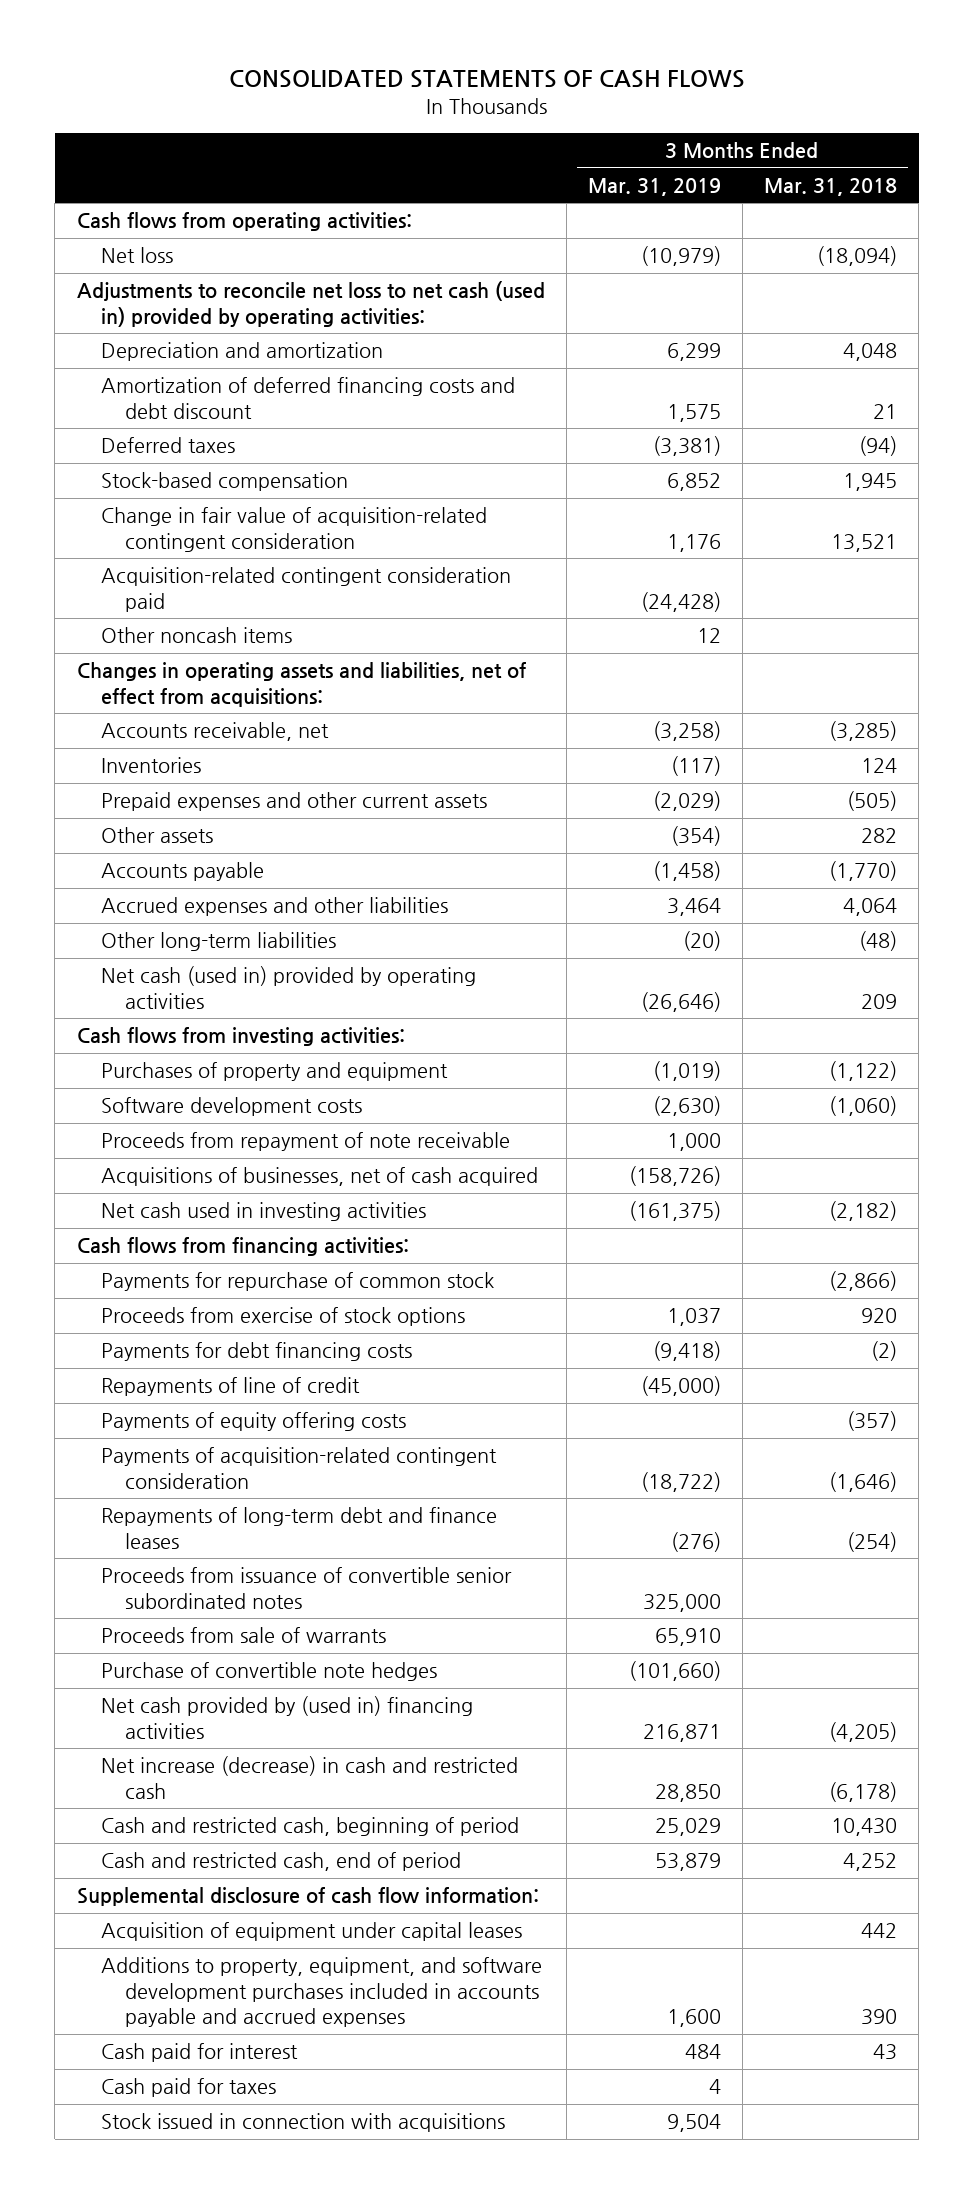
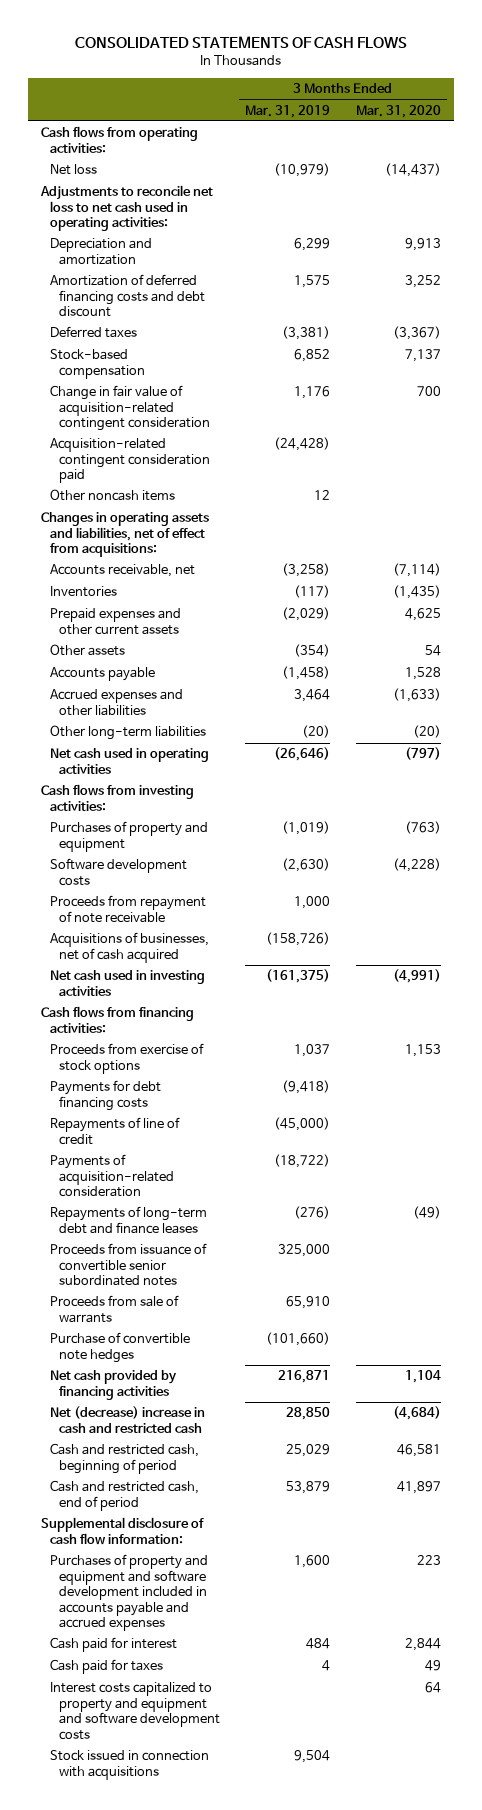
- | 3 Months Ended Mar. 31, 2019 | 3 Months Ended Mar. 31, 2018
+ | 3 Months Ended Mar. 31, 2019 | 3 Months Ended Mar. 31, 2020
- Adjustments to reconcile net loss to net cash (used in) provided by operating activities:
+ Adjustments to reconcile net loss to net cash used in operating activities:
- Net cash (used in) provided by operating activities | (26,646) | 209
+ Net cash used in operating activities | (26,646) | (797)
- Payments for repurchase of common stock | | (2,866)
- Payments of equity offering costs | | (357)
- Payments of acquisition-related contingent consideration | (18,722) | (1,646)
+ Payments of acquisition-related consideration | (18,722) |
- Net cash provided by (used in) financing activities | 216,871 | (4,205)
- Net increase (decrease) in cash and restricted cash | 28,850 | (6,178)
+ Net cash provided by financing activities | 216,871 | 1,104
+ Net (decrease) increase in cash and restricted cash | 28,850 | (4,684)
- Acquisition of equipment under capital leases | | 442
- Additions to property, equipment, and software development purchases included in accounts payable and accrued expenses | 1,600 | 390
+ Purchases of property and equipment and software development included in accounts payable and accrued expenses | 1,600 | 223
+ Interest costs capitalized to property and equipment and software development costs | | 64

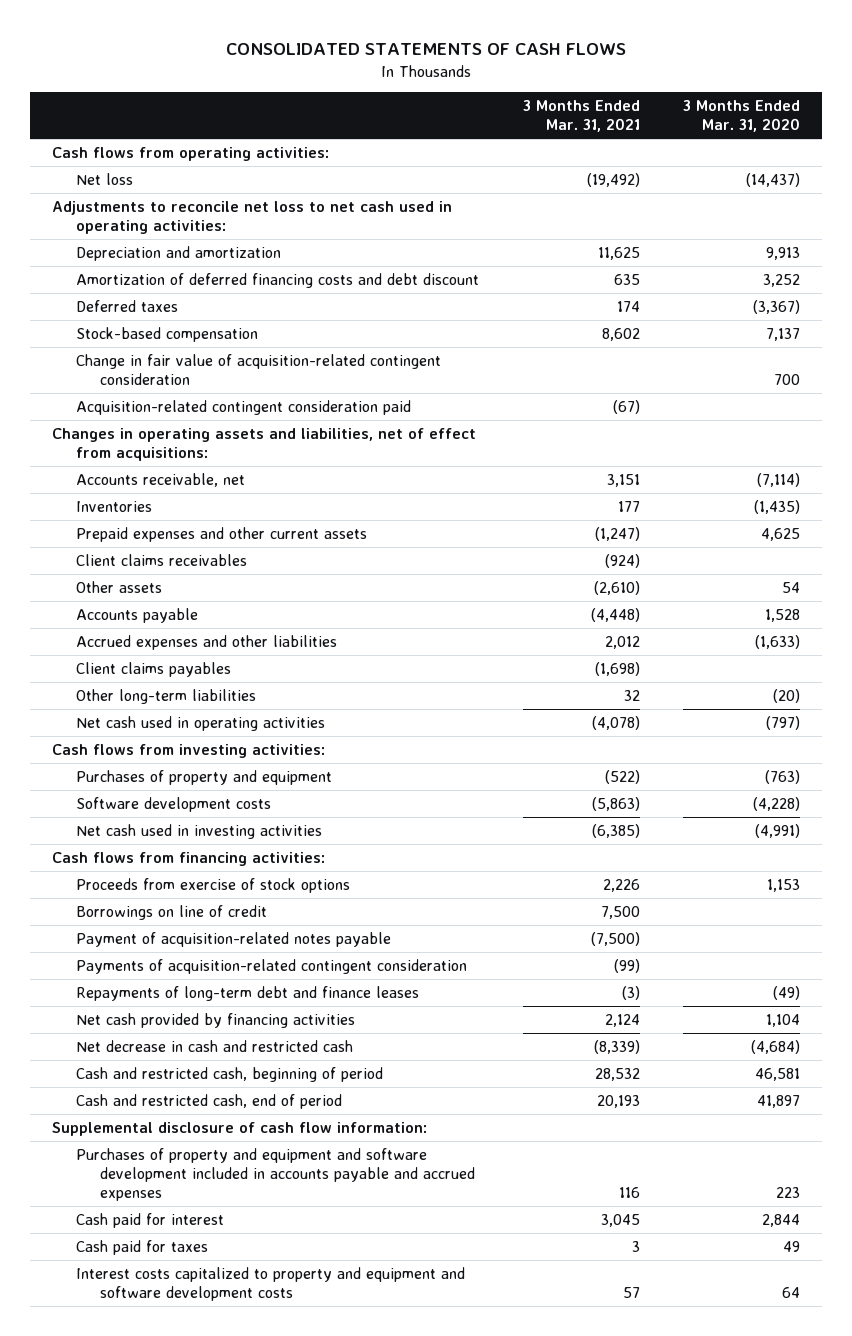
- | 3 Months Ended Mar. 31, 2019 | 3 Months Ended Mar. 31, 2020
+ | 3 Months Ended Mar. 31, 2021 | 3 Months Ended Mar. 31, 2020
- Other noncash items | 12 |
+ Client claims receivables | (924) |
+ Client claims payables | (1,698) |
- Proceeds from repayment of note receivable | 1,000 |
- Acquisitions of businesses, net of cash acquired | (158,726) |
- Payments for debt financing costs | (9,418) |
- Repayments of line of credit | (45,000) |
- Payments of acquisition-related consideration | (18,722) |
+ Borrowings on line of credit | 7,500 |
+ Payment of acquisition-related notes payable | (7,500) |
+ Payments of acquisition-related contingent consideration | (99) |
- Proceeds from issuance of convertible senior subordinated notes | 325,000 |
- Proceeds from sale of warrants | 65,910 |
- Purchase of convertible note hedges | (101,660) |
- Net (decrease) increase in cash and restricted cash | 28,850 | (4,684)
+ Net decrease in cash and restricted cash | (8,339) | (4,684)
- Stock issued in connection with acquisitions | 9,504 |

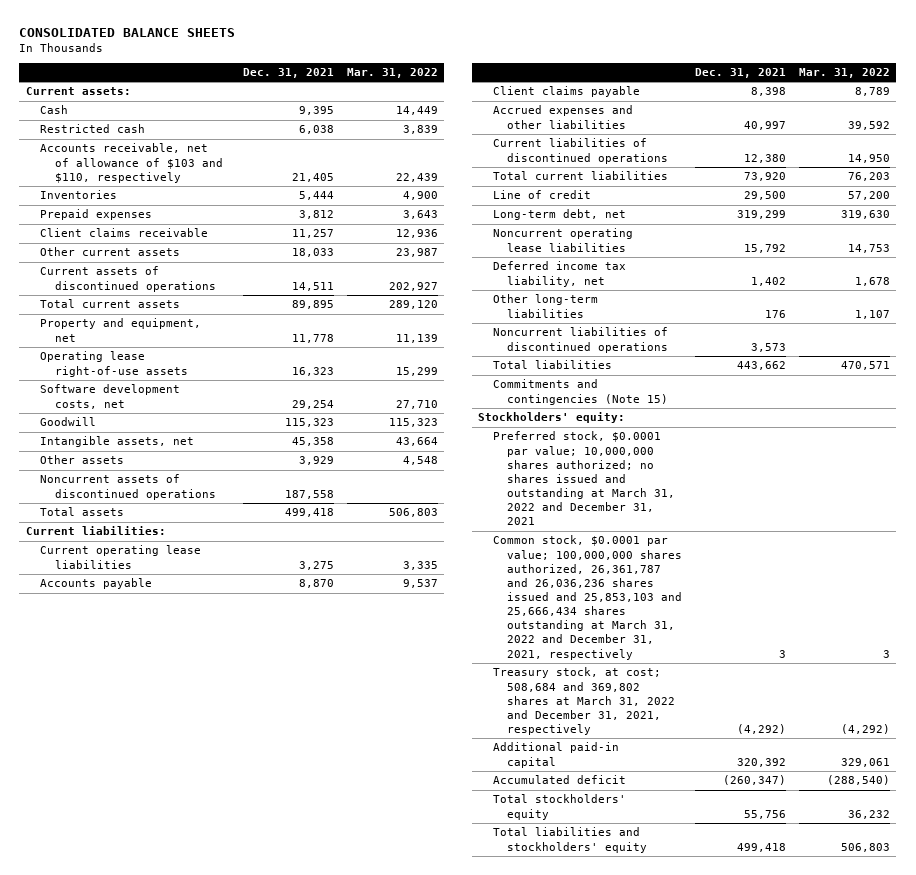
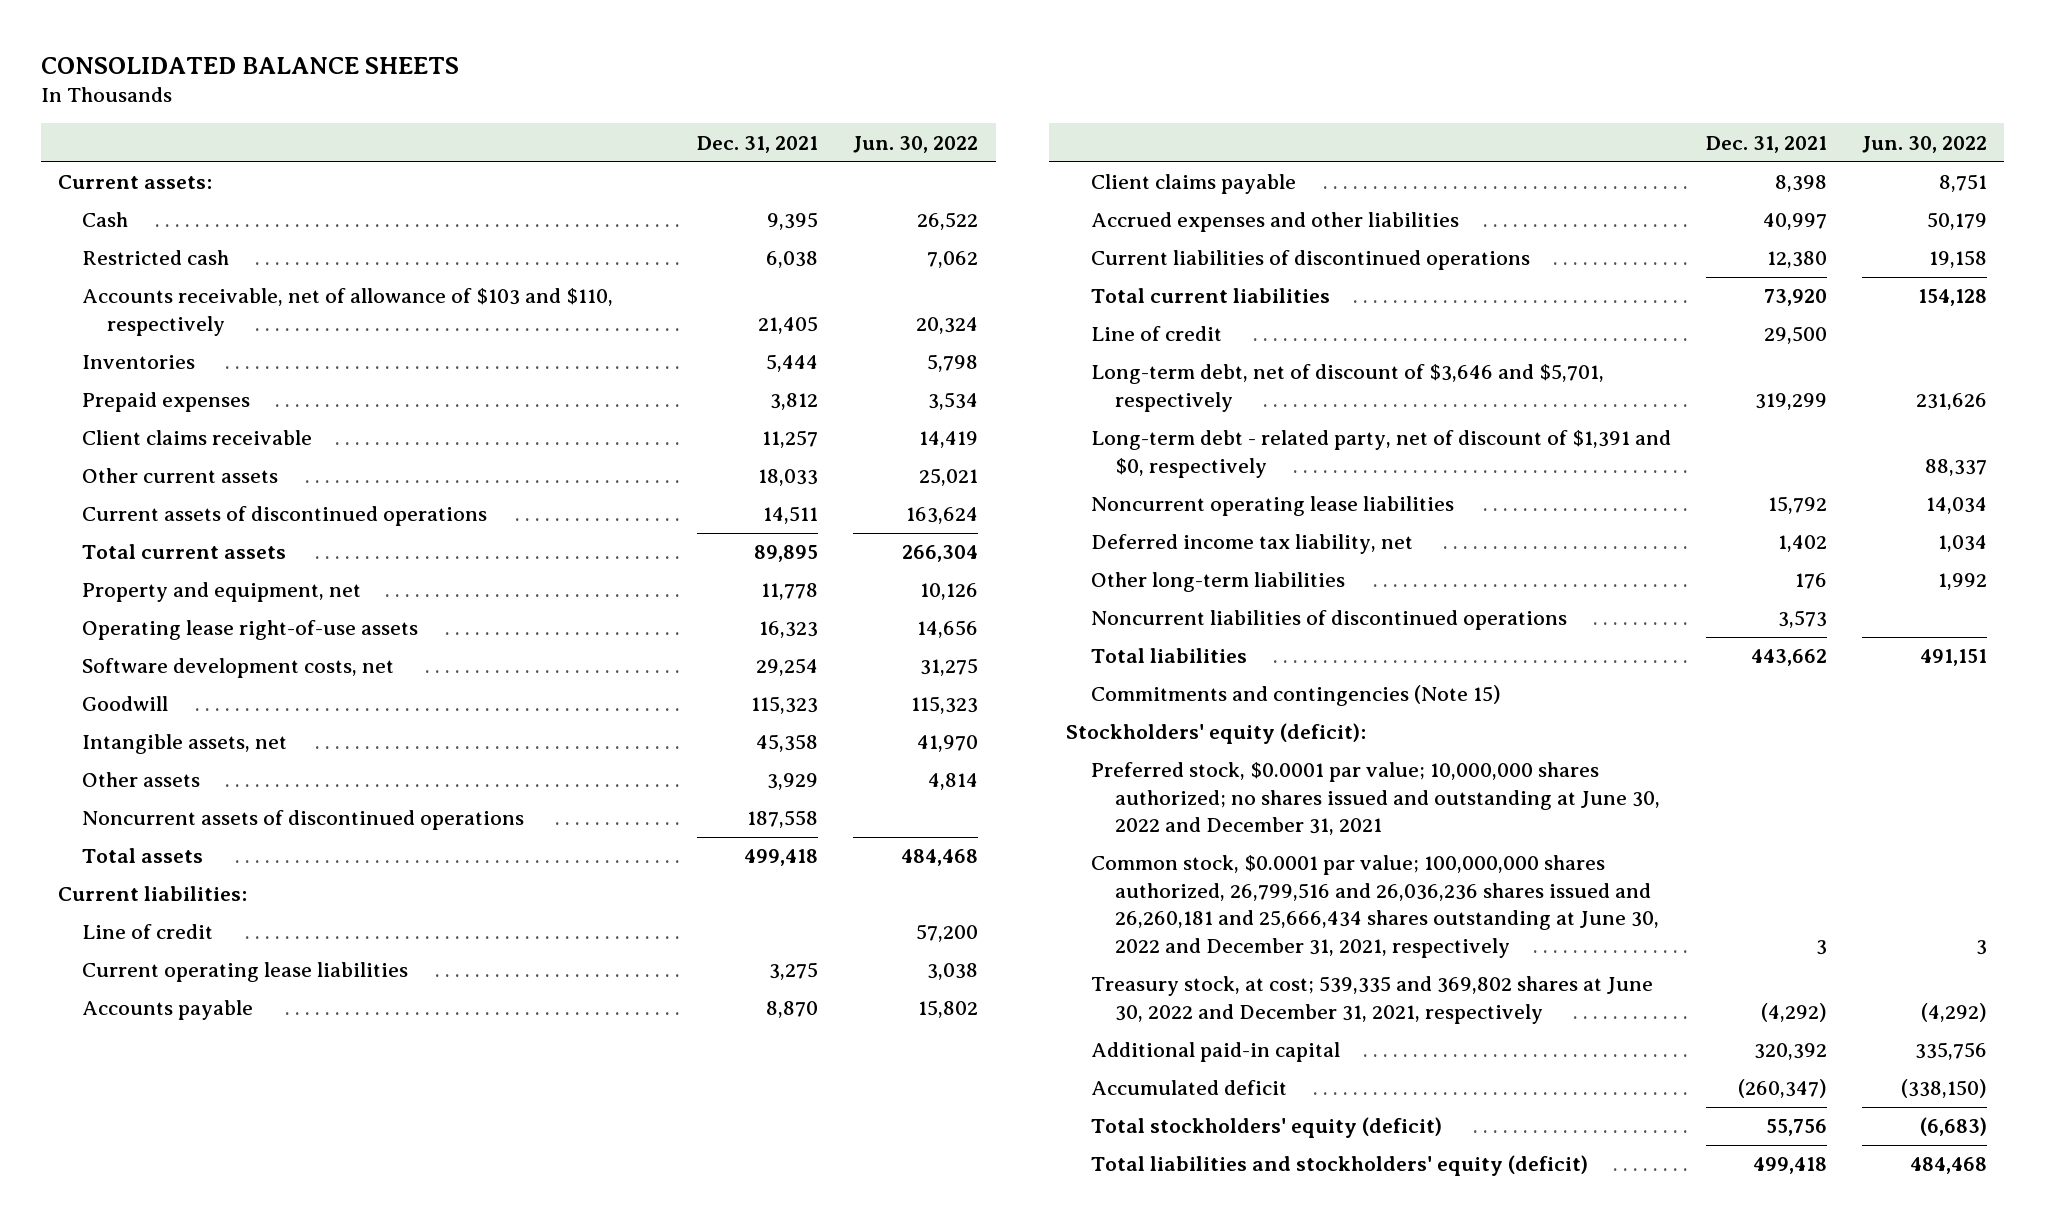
- | Dec. 31, 2021 | Mar. 31, 2022
+ | Dec. 31, 2021 | Jun. 30, 2022
+ Line of credit | | 57,200
- Long-term debt, net | 319,299 | 319,630
+ Long-term debt, net of discount of $3,646 and $5,701, respectively | 319,299 | 231,626
+ Long-term debt - related party, net of discount of $1,391 and $0, respectively | | 88,337
- Stockholders' equity:
- Preferred stock, $0.0001 par value; 10,000,000 shares authorized; no shares issued and outstanding at March 31, 2022 and December 31, 2021
- Common stock, $0.0001 par value; 100,000,000 shares authorized, 26,361,787 and 26,036,236 shares issued and 25,853,103 and 25,666,434 shares outstanding at March 31, 2022 and December 31, 2021, respectively | 3 | 3
- Treasury stock, at cost; 508,684 and 369,802 shares at March 31, 2022 and December 31, 2021, respectively | (4,292) | (4,292)
+ Stockholders' equity (deficit):
+ Preferred stock, $0.0001 par value; 10,000,000 shares authorized; no shares issued and outstanding at June 30, 2022 and December 31, 2021
+ Common stock, $0.0001 par value; 100,000,000 shares authorized, 26,799,516 and 26,036,236 shares issued and 26,260,181 and 25,666,434 shares outstanding at June 30, 2022 and December 31, 2021, respectively | 3 | 3
+ Treasury stock, at cost; 539,335 and 369,802 shares at June 30, 2022 and December 31, 2021, respectively | (4,292) | (4,292)
- Total stockholders' equity | 55,756 | 36,232
- Total liabilities and stockholders' equity | 499,418 | 506,803
+ Total stockholders' equity (deficit) | 55,756 | (6,683)
+ Total liabilities and stockholders' equity (deficit) | 499,418 | 484,468

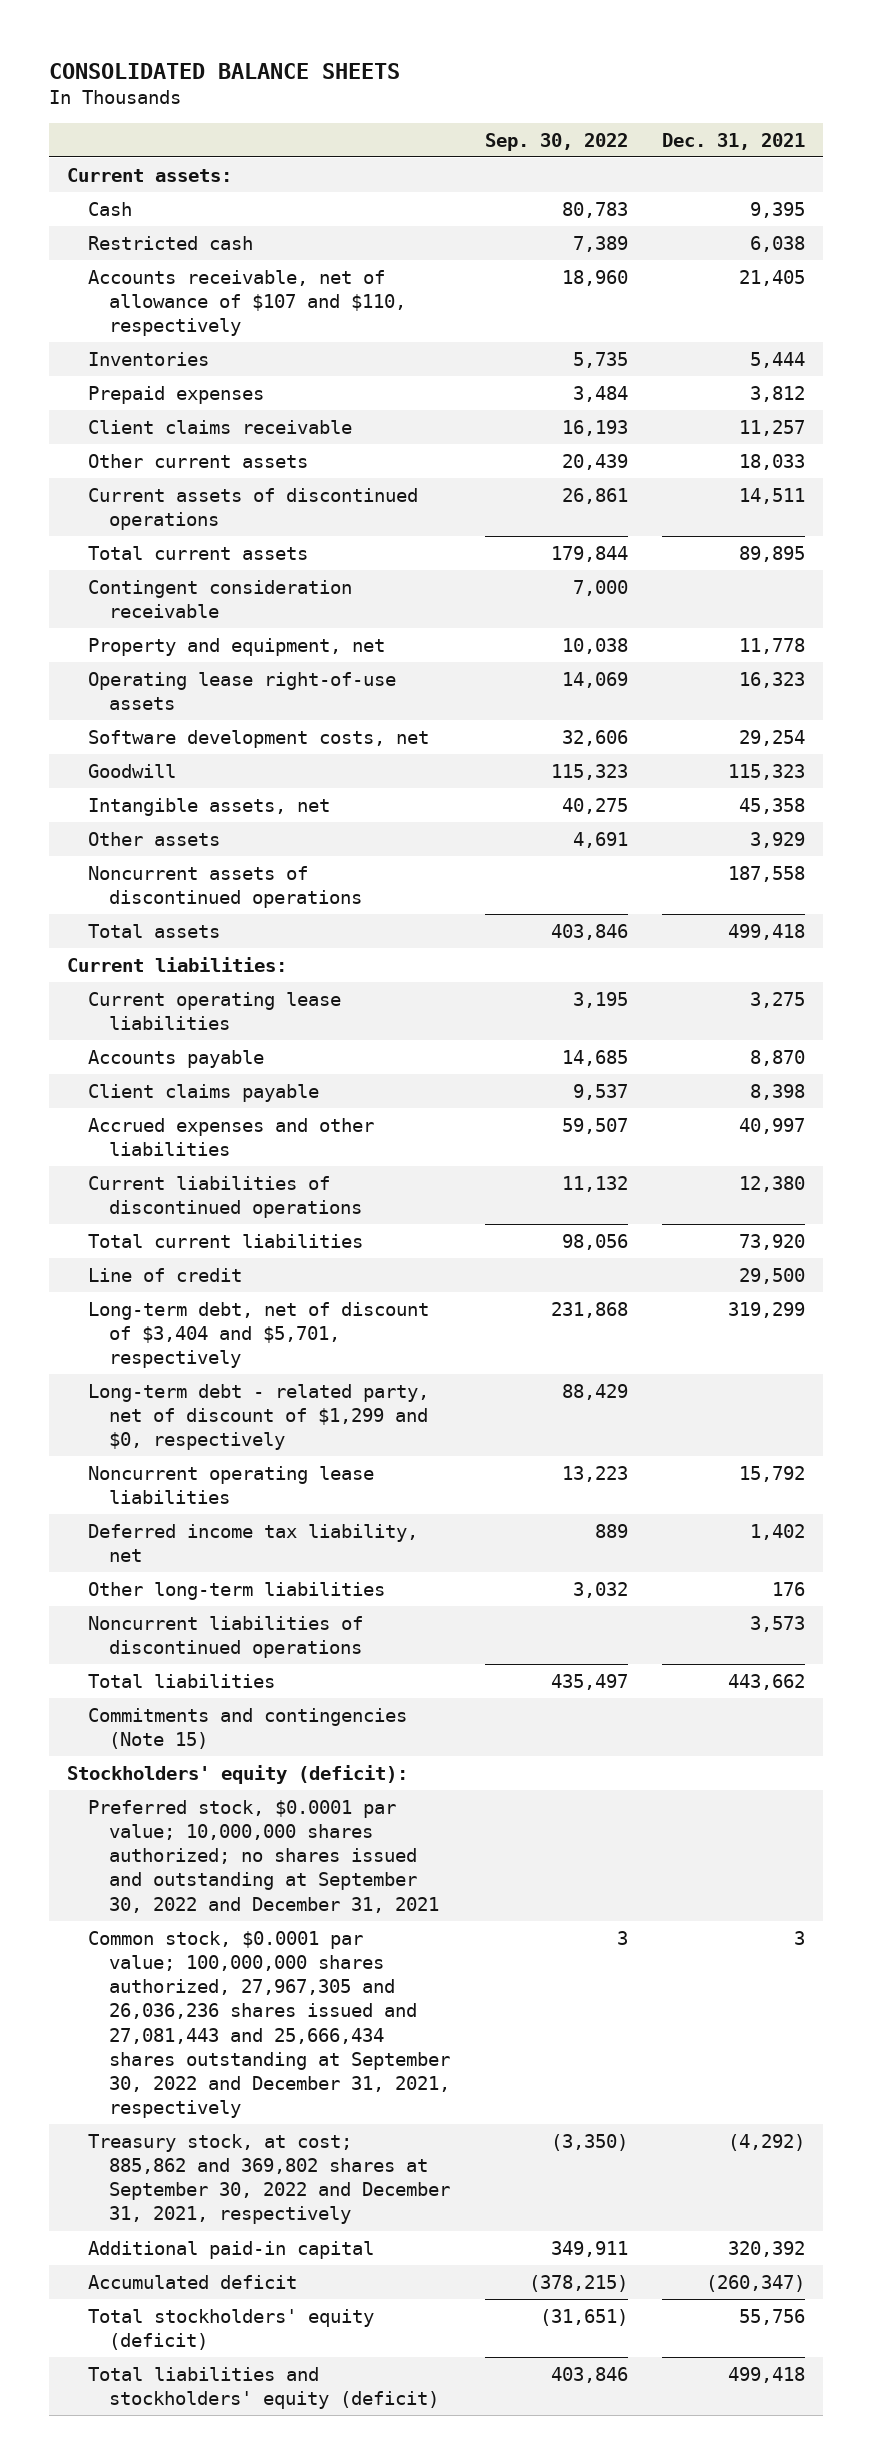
- | Dec. 31, 2021 | Jun. 30, 2022
+ | Sep. 30, 2022 | Dec. 31, 2021
- Accounts receivable, net of allowance of $103 and $110, respectively | 21,405 | 20,324
+ Accounts receivable, net of allowance of $107 and $110, respectively | 18,960 | 21,405
+ Contingent consideration receivable | 7,000 |
- Line of credit | | 57,200
- Long-term debt, net of discount of $3,646 and $5,701, respectively | 319,299 | 231,626
- Long-term debt - related party, net of discount of $1,391 and $0, respectively | | 88,337
+ Long-term debt, net of discount of $3,404 and $5,701, respectively | 231,868 | 319,299
+ Long-term debt - related party, net of discount of $1,299 and $0, respectively | 88,429 |
- Preferred stock, $0.0001 par value; 10,000,000 shares authorized; no shares issued and outstanding at June 30, 2022 and December 31, 2021
- Common stock, $0.0001 par value; 100,000,000 shares authorized, 26,799,516 and 26,036,236 shares issued and 26,260,181 and 25,666,434 shares outstanding at June 30, 2022 and December 31, 2021, respectively | 3 | 3
- Treasury stock, at cost; 539,335 and 369,802 shares at June 30, 2022 and December 31, 2021, respectively | (4,292) | (4,292)
+ Preferred stock, $0.0001 par value; 10,000,000 shares authorized; no shares issued and outstanding at September 30, 2022 and December 31, 2021
+ Common stock, $0.0001 par value; 100,000,000 shares authorized, 27,967,305 and 26,036,236 shares issued and 27,081,443 and 25,666,434 shares outstanding at September 30, 2022 and December 31, 2021, respectively | 3 | 3
+ Treasury stock, at cost; 885,862 and 369,802 shares at September 30, 2022 and December 31, 2021, respectively | (3,350) | (4,292)

